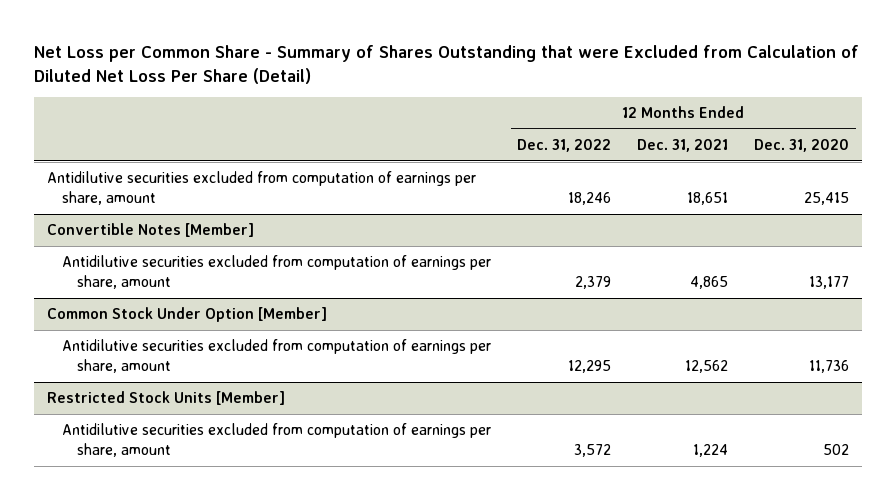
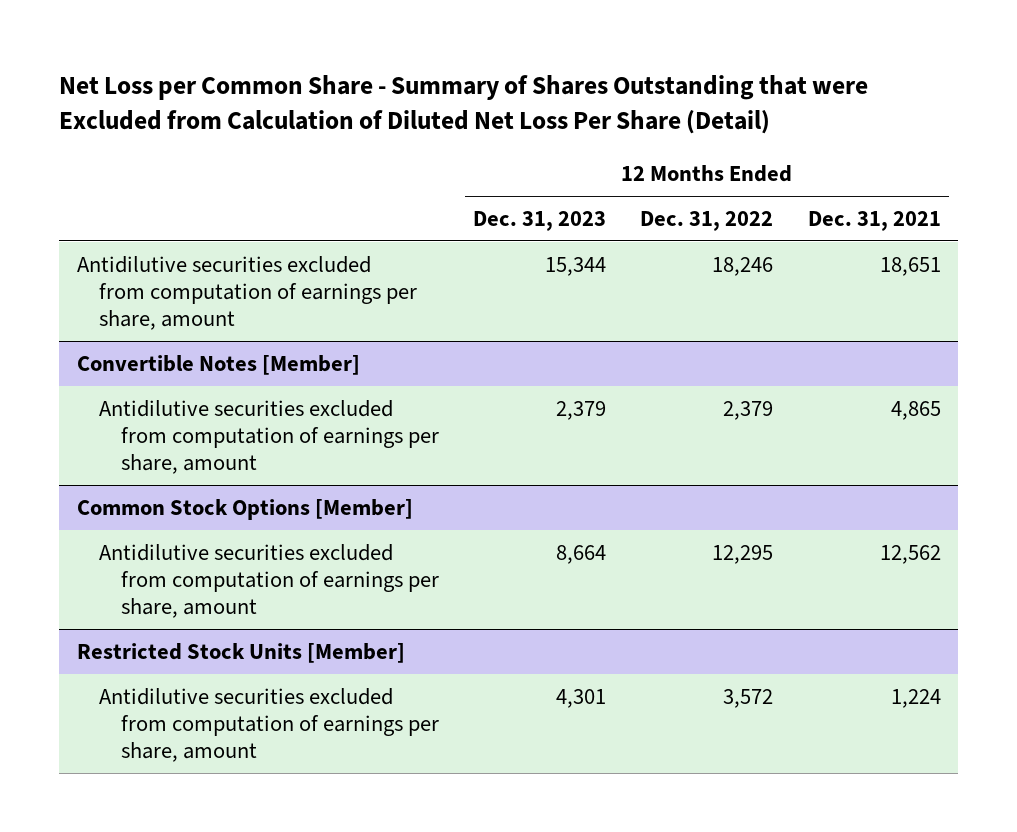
- | 12 Months Ended Dec. 31, 2022 | 12 Months Ended Dec. 31, 2021 | 12 Months Ended Dec. 31, 2020
+ | 12 Months Ended Dec. 31, 2023 | 12 Months Ended Dec. 31, 2022 | 12 Months Ended Dec. 31, 2021
- Common Stock Under Option [Member]
+ Common Stock Options [Member]

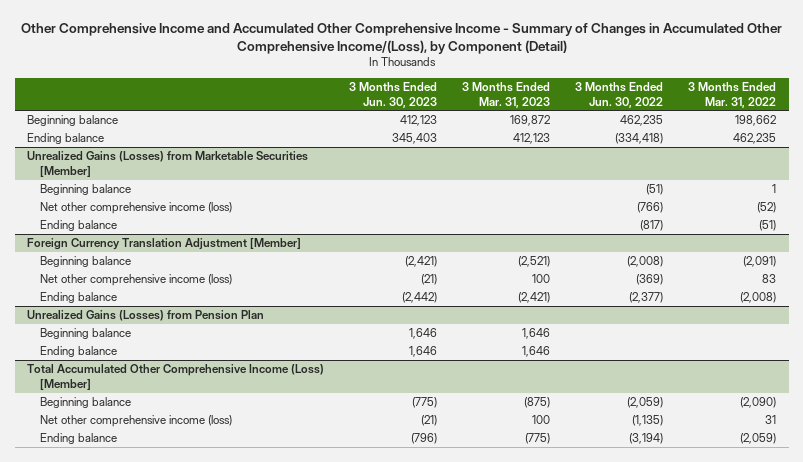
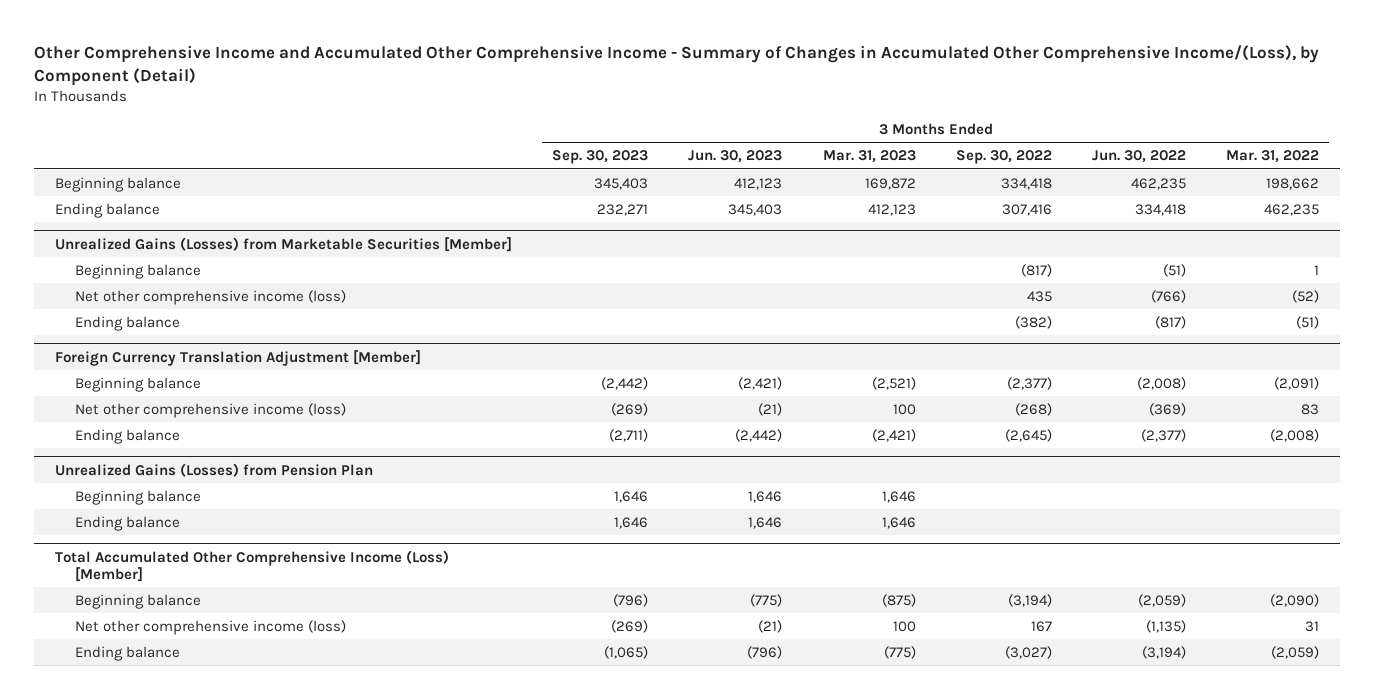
- | 3 Months Ended Jun. 30, 2023 | 3 Months Ended Mar. 31, 2023 | 3 Months Ended Jun. 30, 2022 | 3 Months Ended Mar. 31, 2022
+ | 3 Months Ended Sep. 30, 2023 | 3 Months Ended Jun. 30, 2023 | 3 Months Ended Mar. 31, 2023 | 3 Months Ended Sep. 30, 2022 | 3 Months Ended Jun. 30, 2022 | 3 Months Ended Mar. 31, 2022
- Ending balance | 345,403 | 412,123 | (334,418) | 462,235
+ Ending balance | 232,271 | 345,403 | 412,123 | 307,416 | 334,418 | 462,235

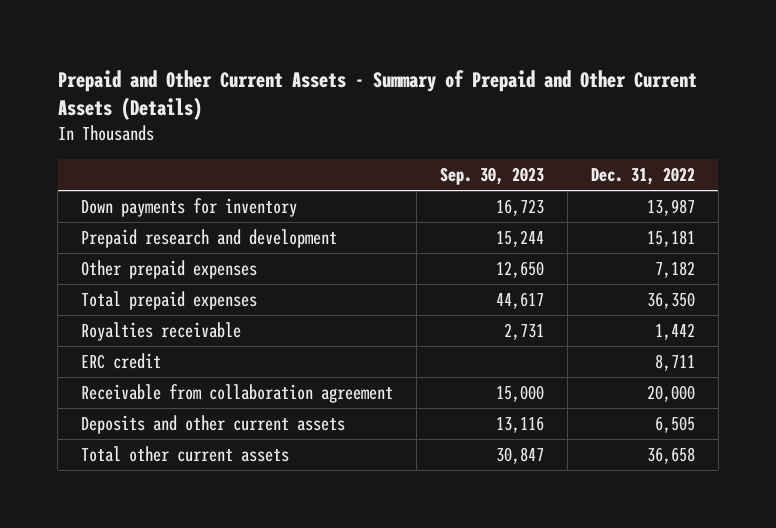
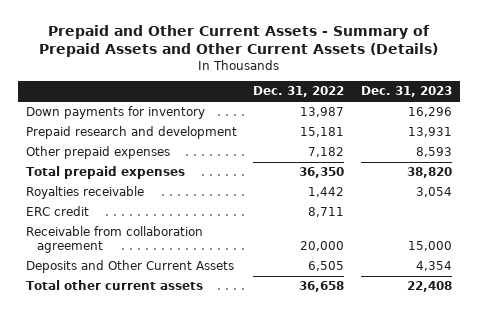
- Prepaid and Other Current Assets - Summary of Prepaid and Other Current Assets (Details)
+ Prepaid and Other Current Assets - Summary of Prepaid Assets and Other Current Assets (Details)
- | Sep. 30, 2023 | Dec. 31, 2022
+ | Dec. 31, 2022 | Dec. 31, 2023
- Deposits and other current assets | 13,116 | 6,505
+ Deposits and Other Current Assets | 6,505 | 4,354

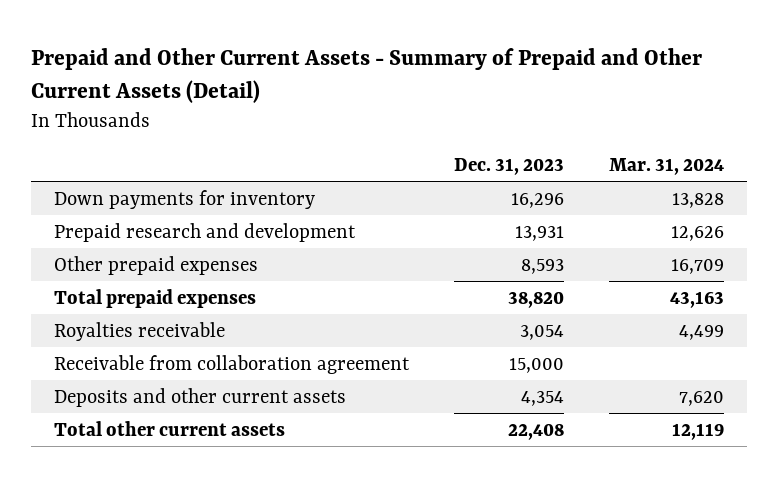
- Prepaid and Other Current Assets - Summary of Prepaid Assets and Other Current Assets (Details)
+ Prepaid and Other Current Assets - Summary of Prepaid and Other Current Assets (Detail)
- | Dec. 31, 2022 | Dec. 31, 2023
+ | Dec. 31, 2023 | Mar. 31, 2024
- ERC credit | 8,711 |
- Deposits and Other Current Assets | 6,505 | 4,354
+ Deposits and other current assets | 4,354 | 7,620

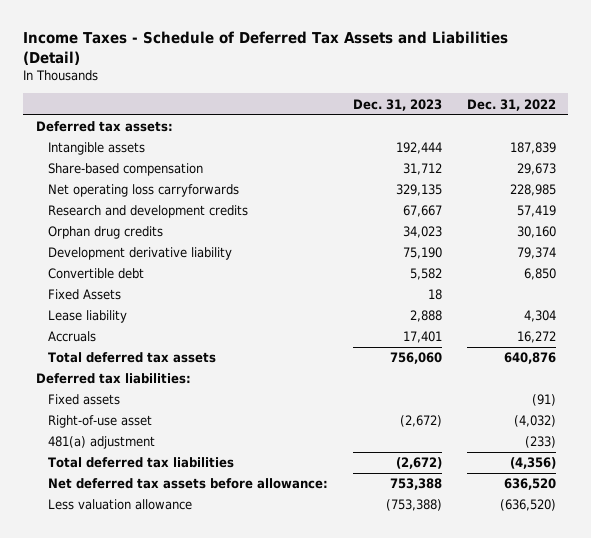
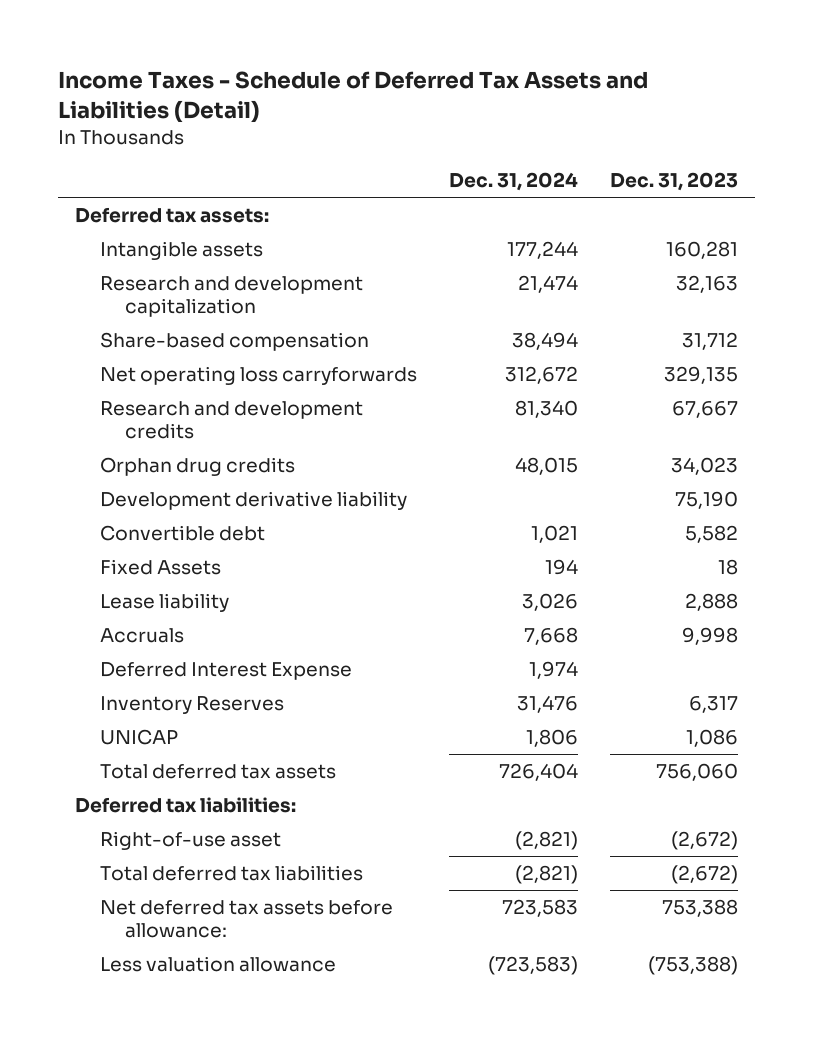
- | Dec. 31, 2023 | Dec. 31, 2022
+ | Dec. 31, 2024 | Dec. 31, 2023
- Intangible assets | 192,444 | 187,839
+ Intangible assets | 177,244 | 160,281
+ Research and development capitalization | 21,474 | 32,163
- Accruals | 17,401 | 16,272
+ Accruals | 7,668 | 9,998
+ Deferred Interest Expense | 1,974 |
+ Inventory Reserves | 31,476 | 6,317
+ UNICAP | 1,806 | 1,086
- Fixed assets | | (91)
- 481(a) adjustment | | (233)

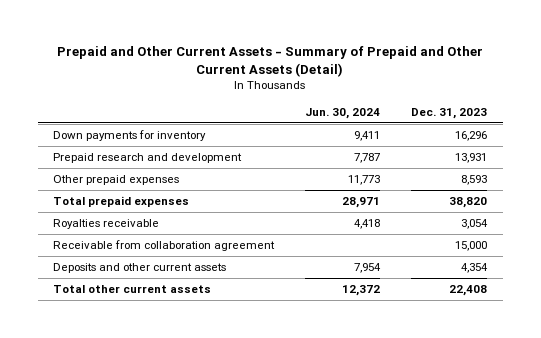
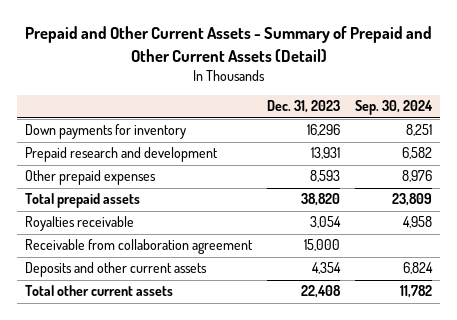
- | Jun. 30, 2024 | Dec. 31, 2023
+ | Dec. 31, 2023 | Sep. 30, 2024
- Total prepaid expenses | 28,971 | 38,820
+ Total prepaid assets | 38,820 | 23,809

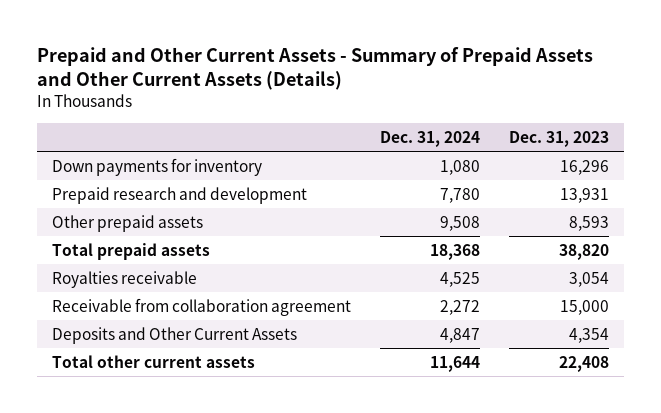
- Prepaid and Other Current Assets - Summary of Prepaid and Other Current Assets (Detail)
+ Prepaid and Other Current Assets - Summary of Prepaid Assets and Other Current Assets (Details)
- | Dec. 31, 2023 | Sep. 30, 2024
+ | Dec. 31, 2024 | Dec. 31, 2023
- Other prepaid expenses | 8,593 | 8,976
+ Other prepaid assets | 9,508 | 8,593
- Deposits and other current assets | 4,354 | 6,824
+ Deposits and Other Current Assets | 4,847 | 4,354

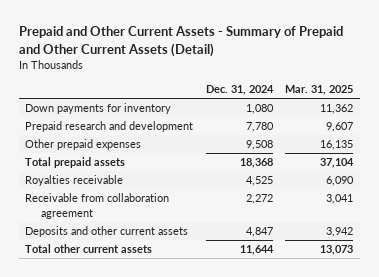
- Prepaid and Other Current Assets - Summary of Prepaid Assets and Other Current Assets (Details)
+ Prepaid and Other Current Assets - Summary of Prepaid and Other Current Assets (Detail)
- | Dec. 31, 2024 | Dec. 31, 2023
+ | Dec. 31, 2024 | Mar. 31, 2025
- Other prepaid assets | 9,508 | 8,593
+ Other prepaid expenses | 9,508 | 16,135
- Deposits and Other Current Assets | 4,847 | 4,354
+ Deposits and other current assets | 4,847 | 3,942

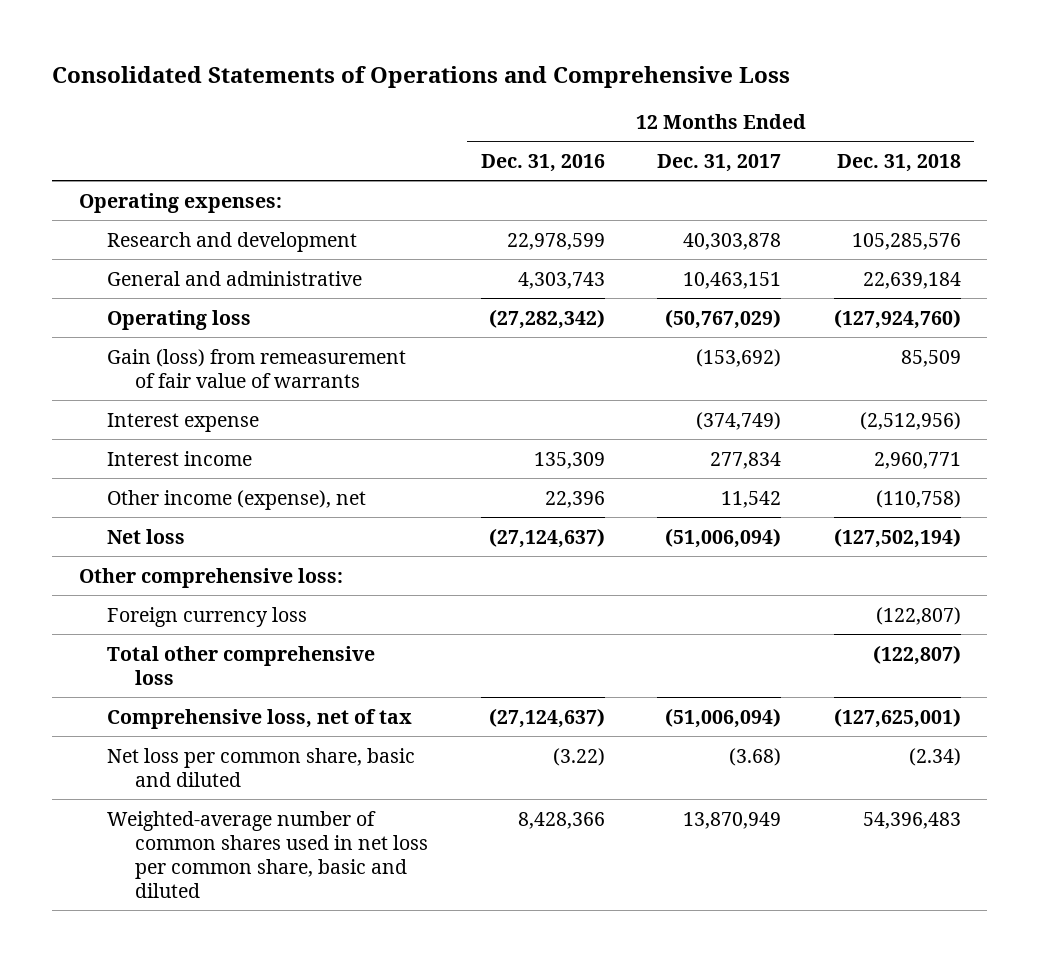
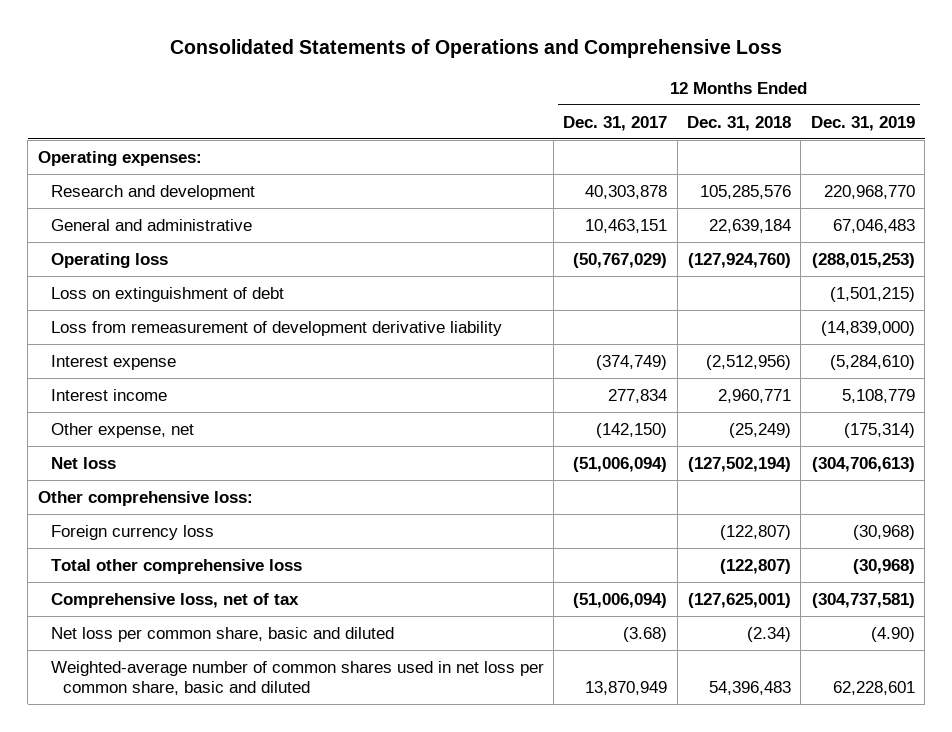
- | 12 Months Ended Dec. 31, 2016 | 12 Months Ended Dec. 31, 2017 | 12 Months Ended Dec. 31, 2018
+ | 12 Months Ended Dec. 31, 2017 | 12 Months Ended Dec. 31, 2018 | 12 Months Ended Dec. 31, 2019
- Gain (loss) from remeasurement of fair value of warrants | | (153,692) | 85,509
+ Loss on extinguishment of debt | | | (1,501,215)
+ Loss from remeasurement of development derivative liability | | | (14,839,000)
- Other income (expense), net | 22,396 | 11,542 | (110,758)
+ Other expense, net | (142,150) | (25,249) | (175,314)

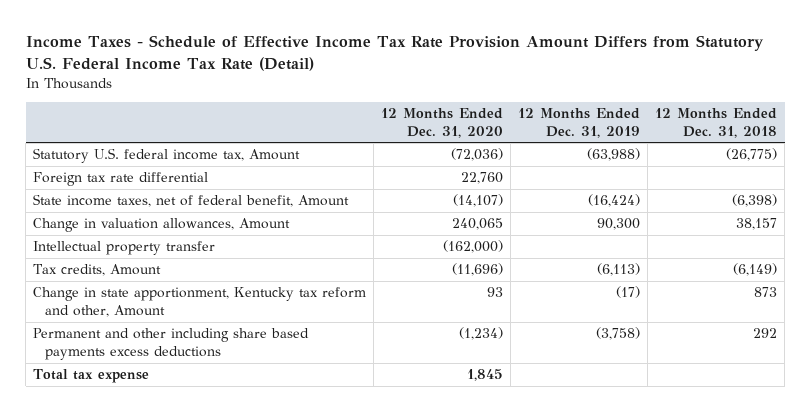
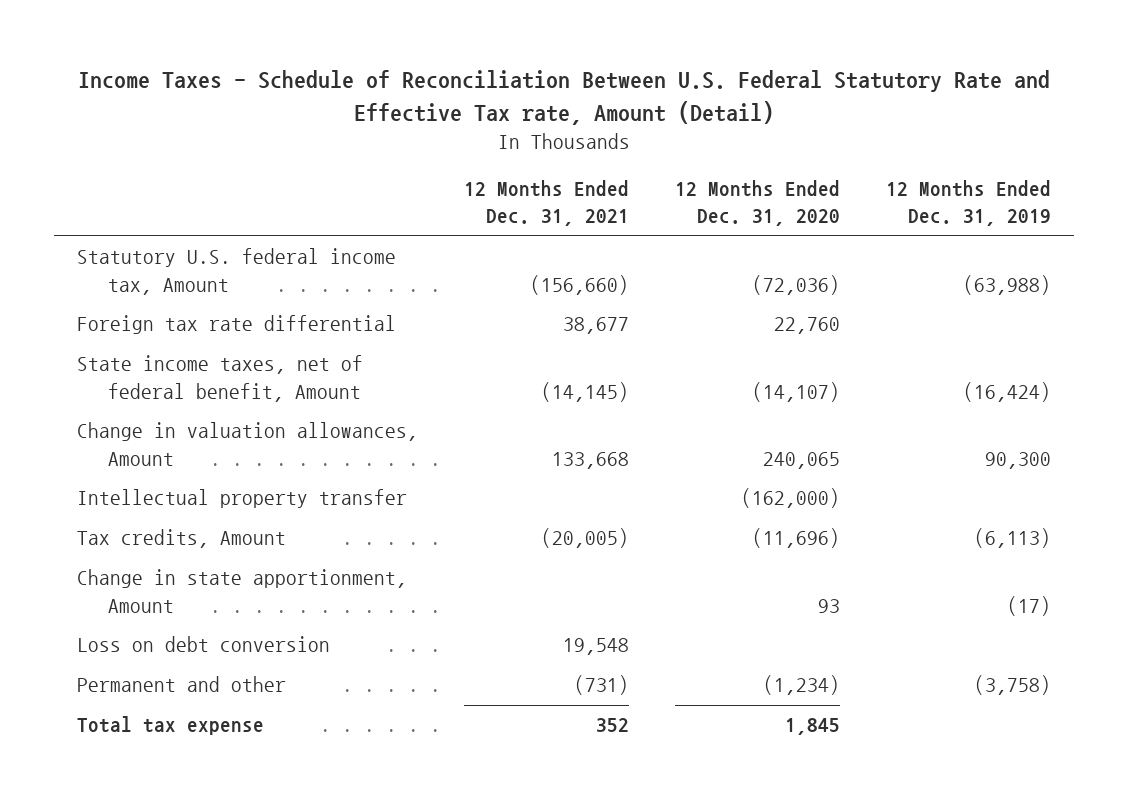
- Income Taxes - Schedule of Effective Income Tax Rate Provision Amount Differs from Statutory U.S. Federal Income Tax Rate (Detail)
+ Income Taxes - Schedule of Reconciliation Between U.S. Federal Statutory Rate and Effective Tax rate, Amount (Detail)
- | 12 Months Ended Dec. 31, 2020 | 12 Months Ended Dec. 31, 2019 | 12 Months Ended Dec. 31, 2018
+ | 12 Months Ended Dec. 31, 2021 | 12 Months Ended Dec. 31, 2020 | 12 Months Ended Dec. 31, 2019
- Change in state apportionment, Kentucky tax reform and other, Amount | 93 | (17) | 873
- Permanent and other including share based payments excess deductions | (1,234) | (3,758) | 292
+ Change in state apportionment, Amount | | 93 | (17)
+ Loss on debt conversion | 19,548 | |
+ Permanent and other | (731) | (1,234) | (3,758)

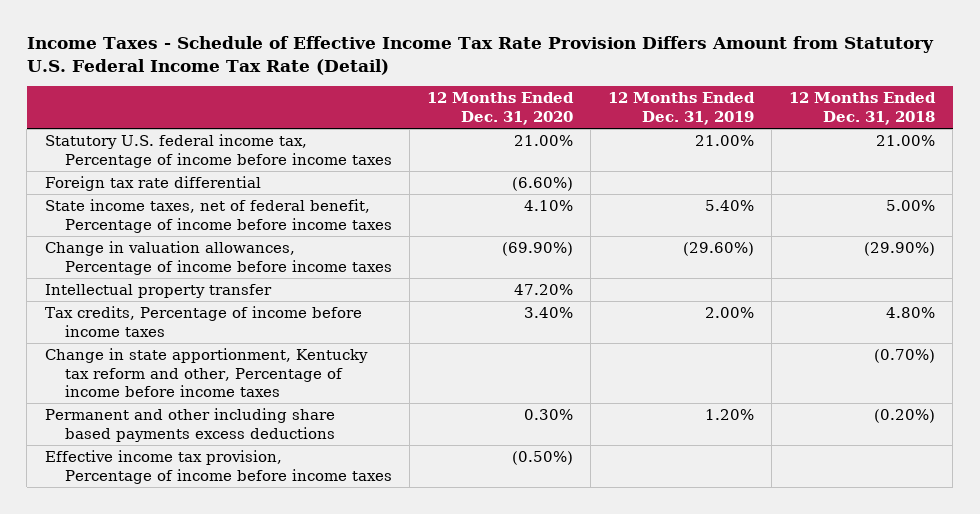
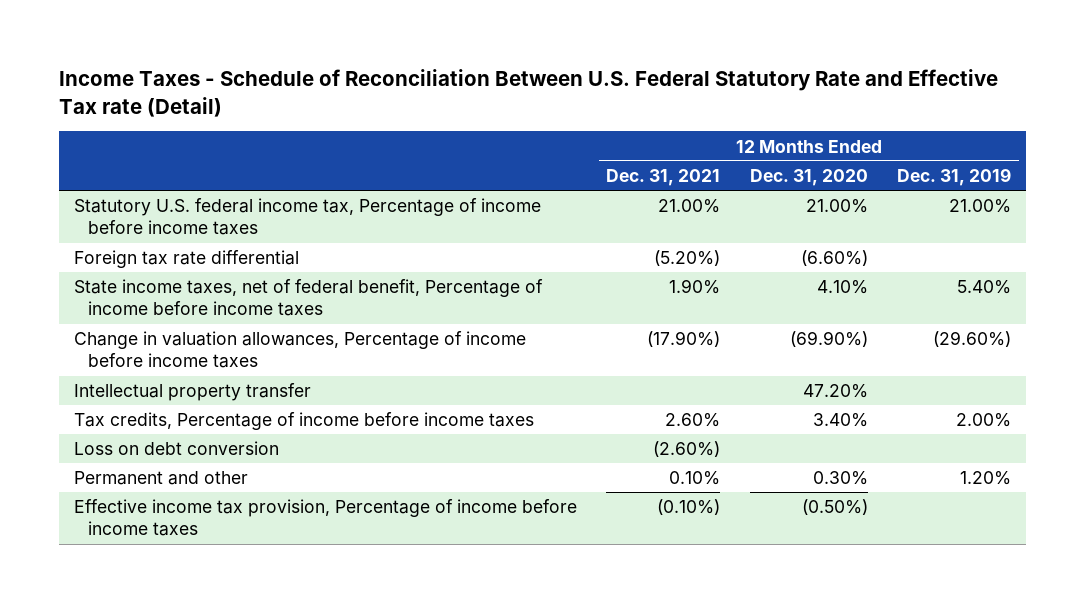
- Income Taxes - Schedule of Effective Income Tax Rate Provision Differs Amount from Statutory U.S. Federal Income Tax Rate (Detail)
+ Income Taxes - Schedule of Reconciliation Between U.S. Federal Statutory Rate and Effective Tax rate (Detail)
- | 12 Months Ended Dec. 31, 2020 | 12 Months Ended Dec. 31, 2019 | 12 Months Ended Dec. 31, 2018
+ | 12 Months Ended Dec. 31, 2021 | 12 Months Ended Dec. 31, 2020 | 12 Months Ended Dec. 31, 2019
- Change in state apportionment, Kentucky tax reform and other, Percentage of income before income taxes | | | (0.70%)
- Permanent and other including share based payments excess deductions | 0.30% | 1.20% | (0.20%)
+ Loss on debt conversion | (2.60%) | |
+ Permanent and other | 0.10% | 0.30% | 1.20%

